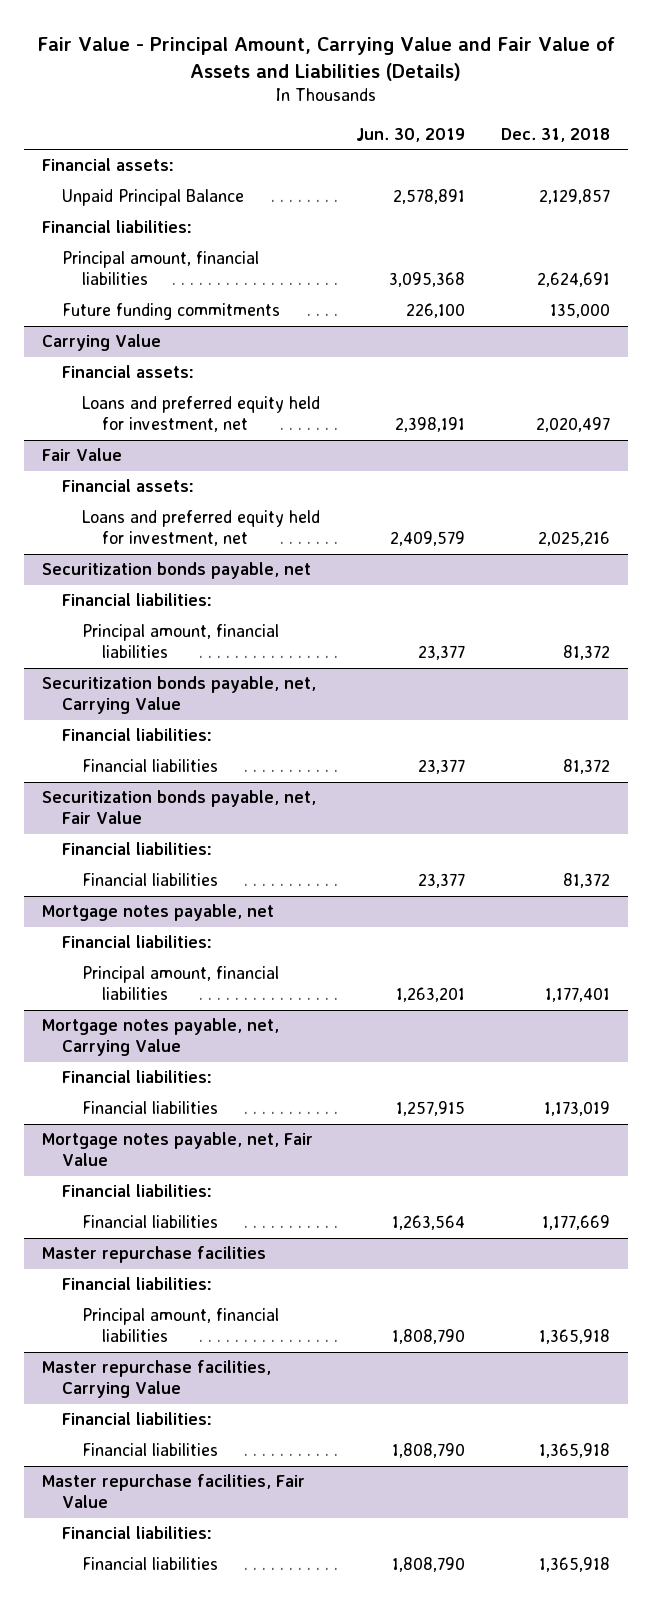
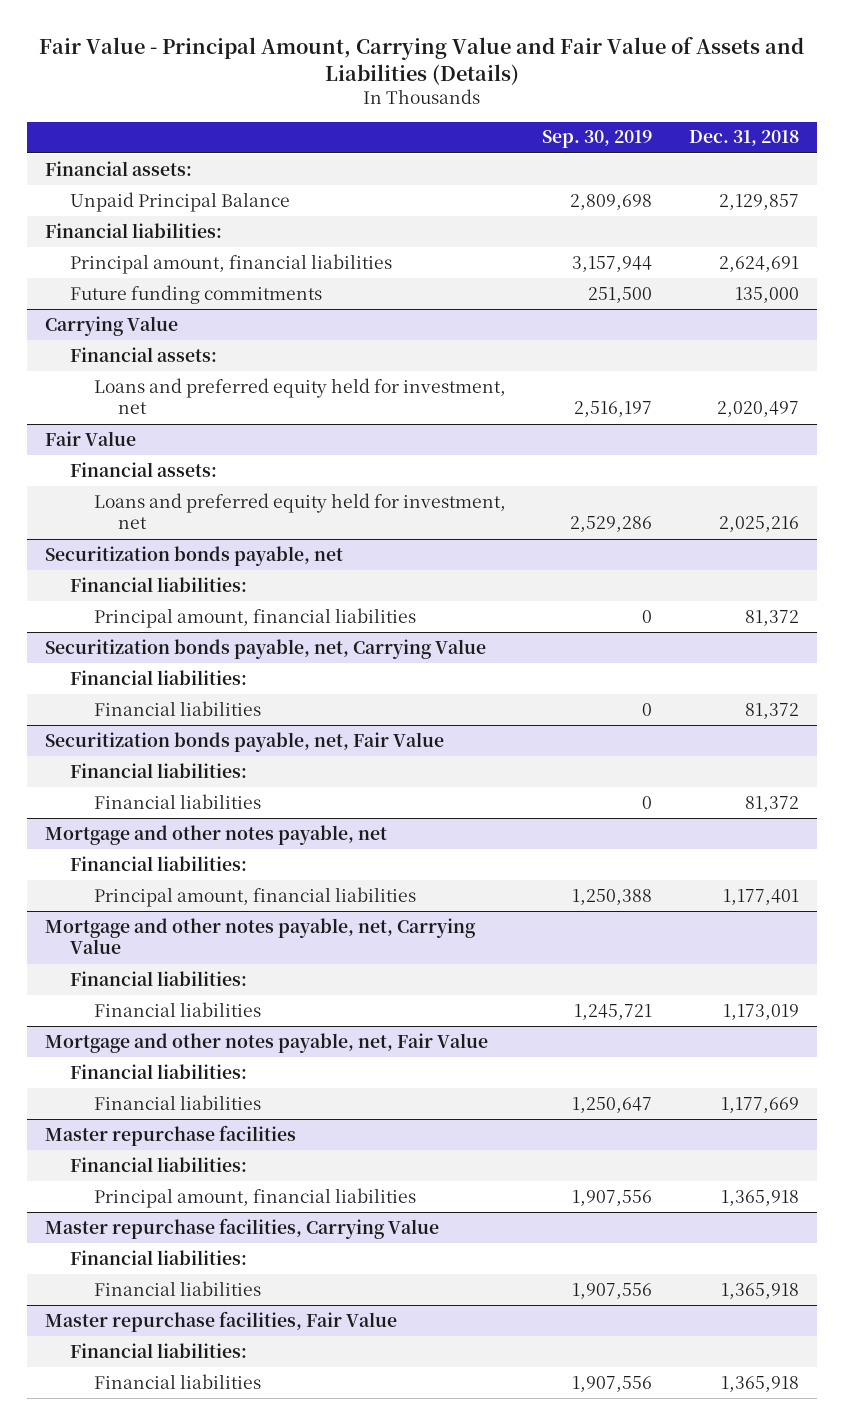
- | Jun. 30, 2019 | Dec. 31, 2018
+ | Sep. 30, 2019 | Dec. 31, 2018
- Mortgage notes payable, net
+ Mortgage and other notes payable, net
- Mortgage notes payable, net, Carrying Value
+ Mortgage and other notes payable, net, Carrying Value
- Mortgage notes payable, net, Fair Value
+ Mortgage and other notes payable, net, Fair Value

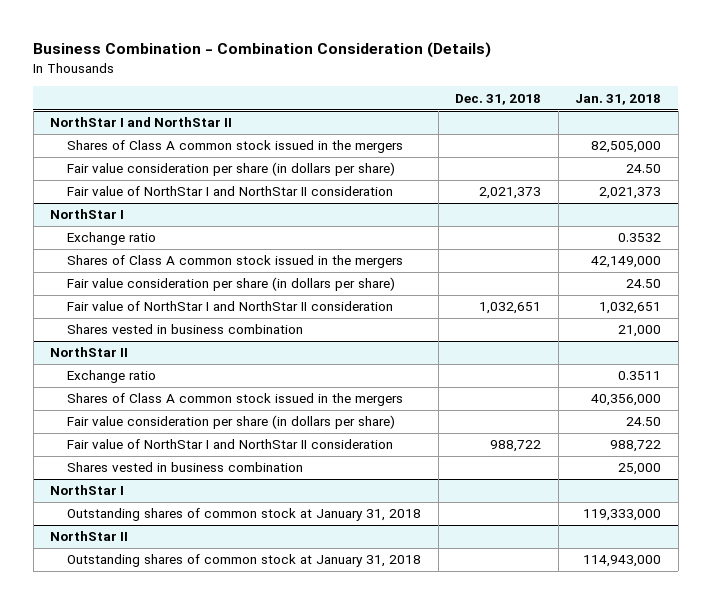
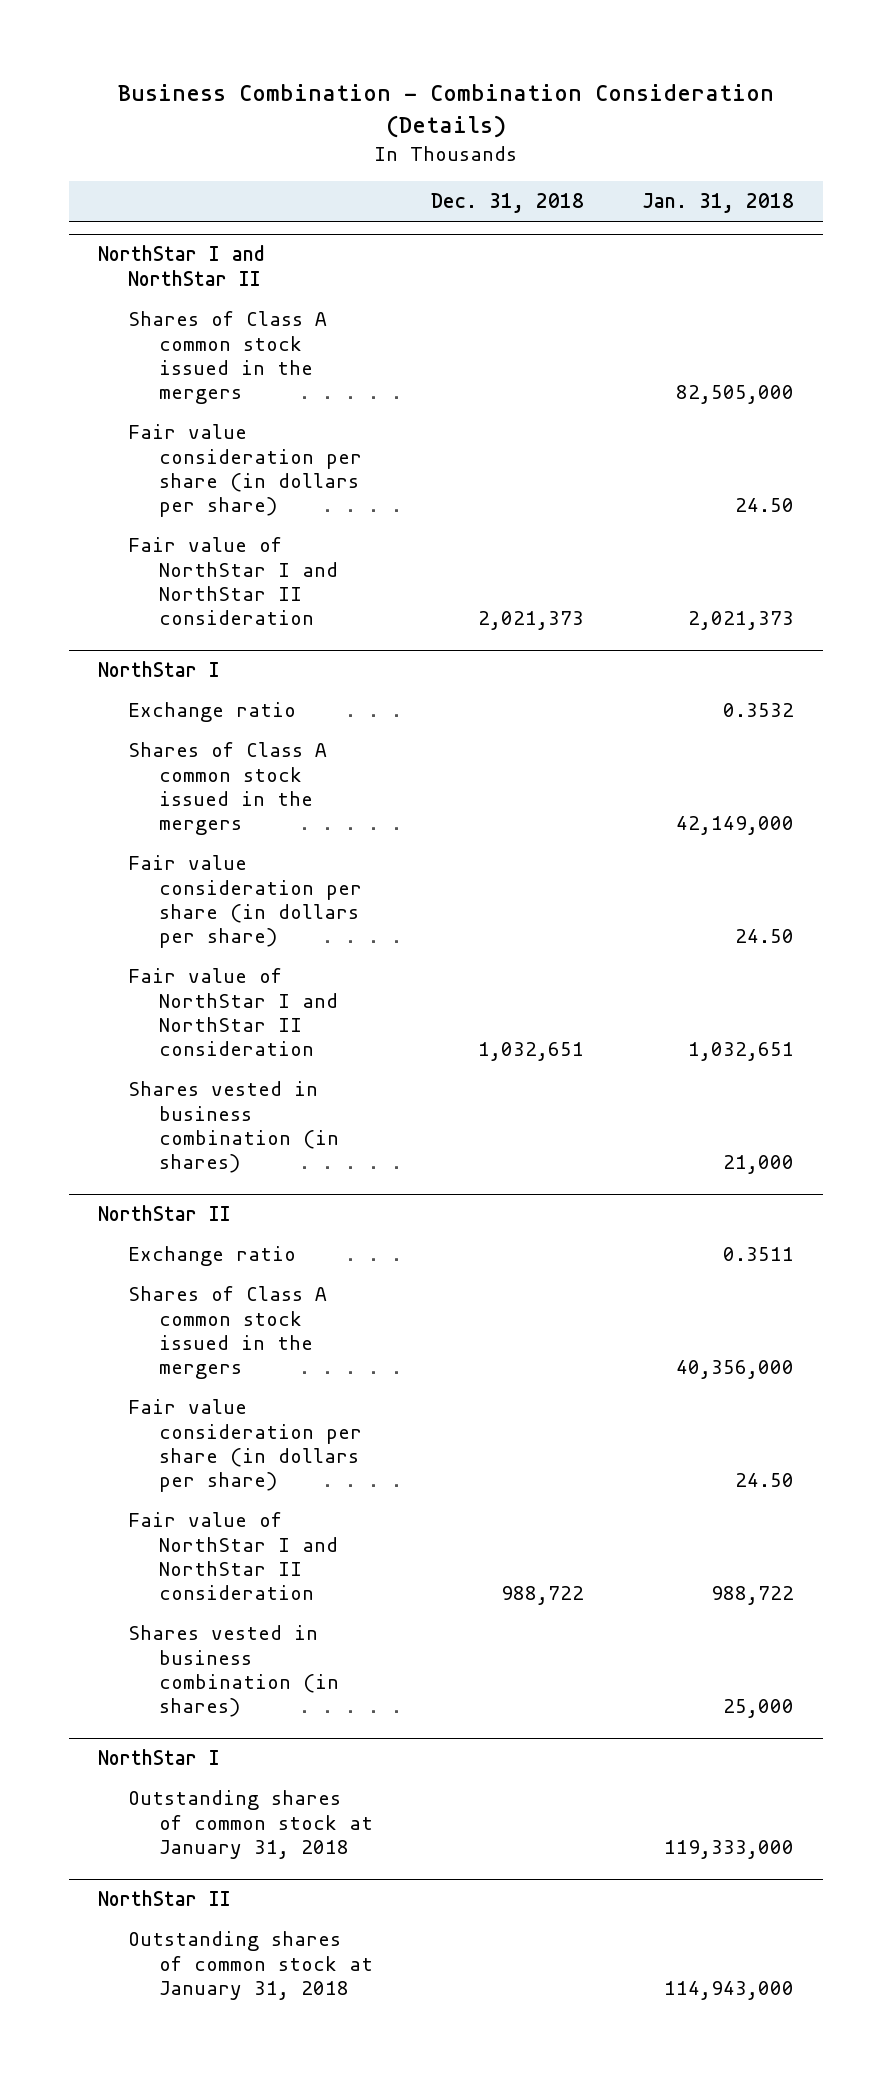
@ NorthStar I
- Shares vested in business combination | | 21,000
+ Shares vested in business combination (in shares) | | 21,000
@ NorthStar II
- Shares vested in business combination | | 25,000
+ Shares vested in business combination (in shares) | | 25,000

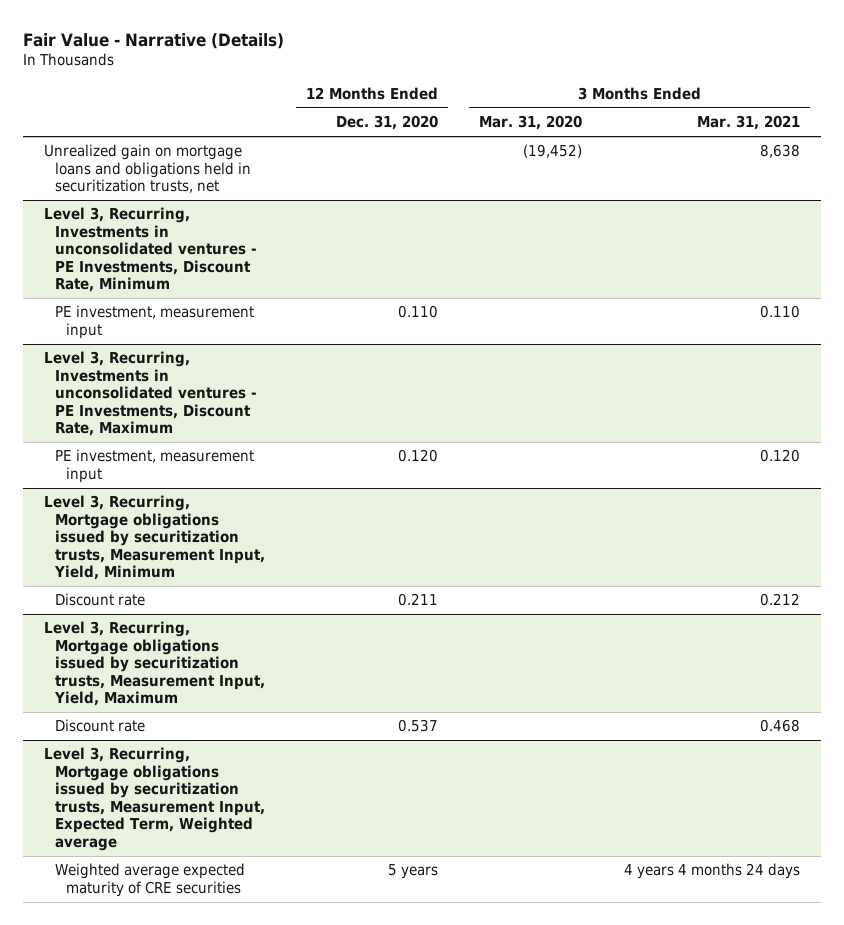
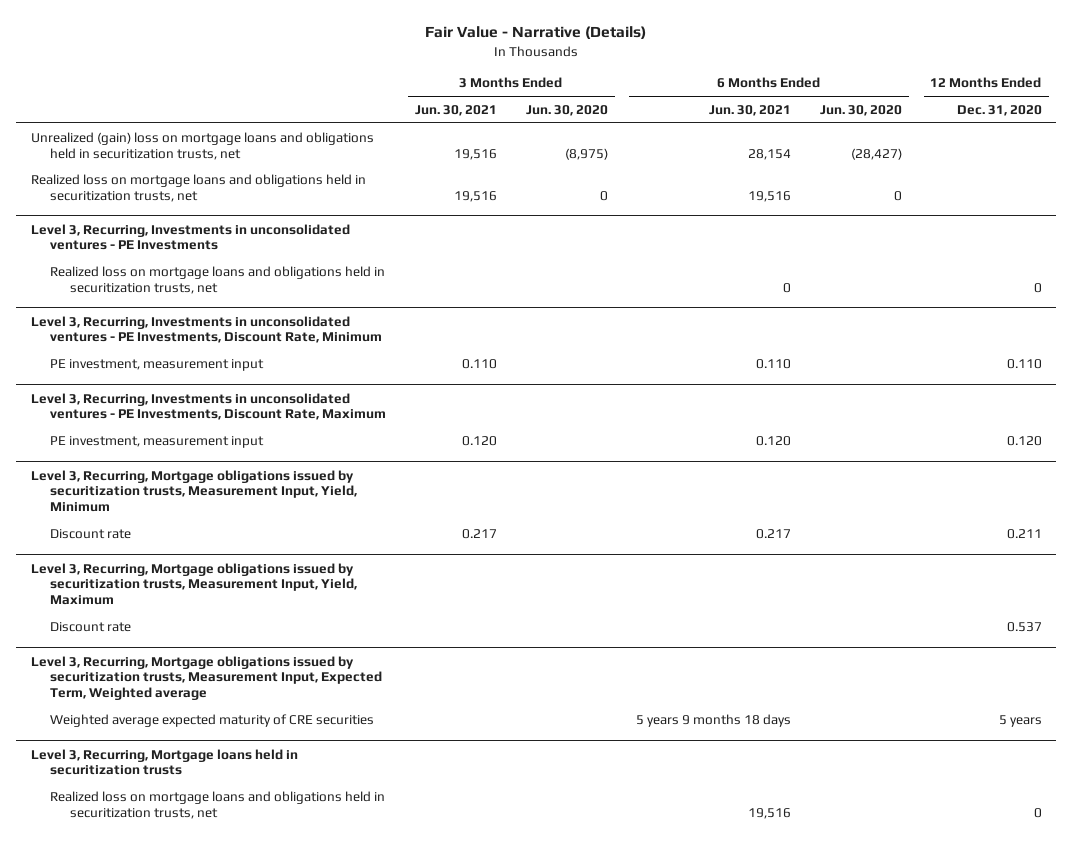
- | 12 Months Ended Dec. 31, 2020 | 3 Months Ended Mar. 31, 2020 | 3 Months Ended Mar. 31, 2021
+ | 3 Months Ended Jun. 30, 2021 | 3 Months Ended Jun. 30, 2020 | 6 Months Ended Jun. 30, 2021 | 6 Months Ended Jun. 30, 2020 | 12 Months Ended Dec. 31, 2020
- Unrealized gain on mortgage loans and obligations held in securitization trusts, net | | (19,452) | 8,638
+ Unrealized (gain) loss on mortgage loans and obligations held in securitization trusts, net | 19,516 | (8,975) | 28,154 | (28,427) |
+ Realized loss on mortgage loans and obligations held in securitization trusts, net | 19,516 | 0 | 19,516 | 0 |
+ Level 3, Recurring, Investments in unconsolidated ventures - PE Investments
+ Realized loss on mortgage loans and obligations held in securitization trusts, net | | | 0 | | 0
+ Level 3, Recurring, Mortgage loans held in securitization trusts
+ Realized loss on mortgage loans and obligations held in securitization trusts, net | | | 19,516 | | 0

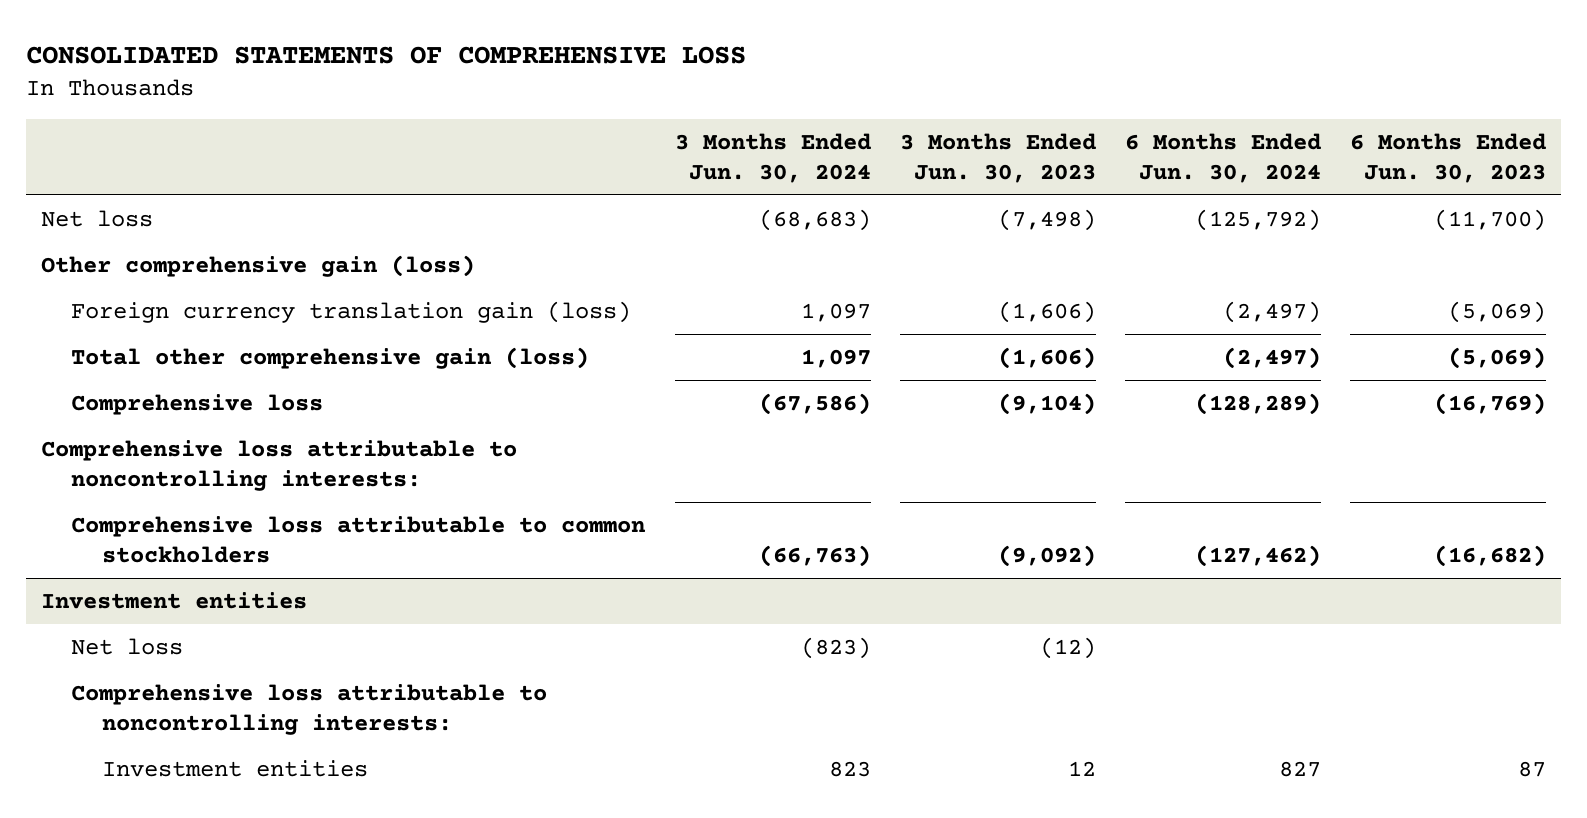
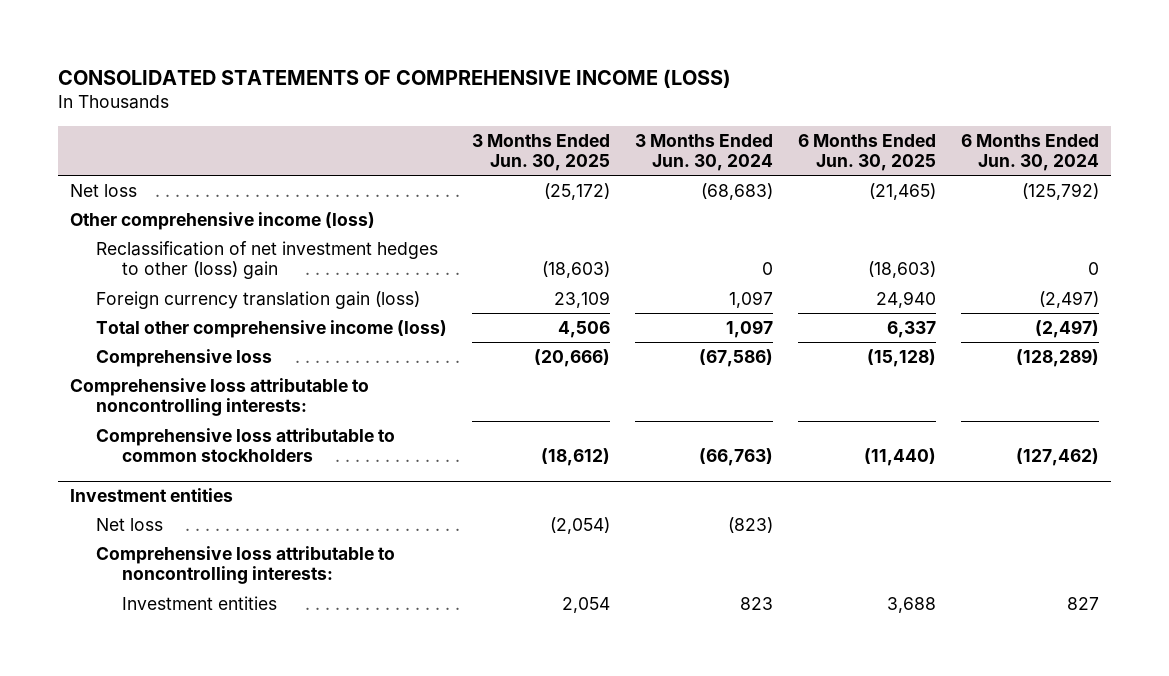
- CONSOLIDATED STATEMENTS OF COMPREHENSIVE LOSS
+ CONSOLIDATED STATEMENTS OF COMPREHENSIVE INCOME (LOSS)
- | 3 Months Ended Jun. 30, 2024 | 3 Months Ended Jun. 30, 2023 | 6 Months Ended Jun. 30, 2024 | 6 Months Ended Jun. 30, 2023
+ | 3 Months Ended Jun. 30, 2025 | 3 Months Ended Jun. 30, 2024 | 6 Months Ended Jun. 30, 2025 | 6 Months Ended Jun. 30, 2024
- Other comprehensive gain (loss)
+ Other comprehensive income (loss)
+ Reclassification of net investment hedges to other (loss) gain | (18,603) | 0 | (18,603) | 0
- Total other comprehensive gain (loss) | 1,097 | (1,606) | (2,497) | (5,069)
+ Total other comprehensive income (loss) | 4,506 | 1,097 | 6,337 | (2,497)

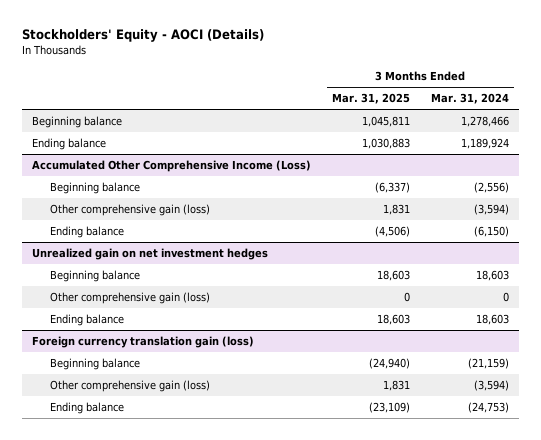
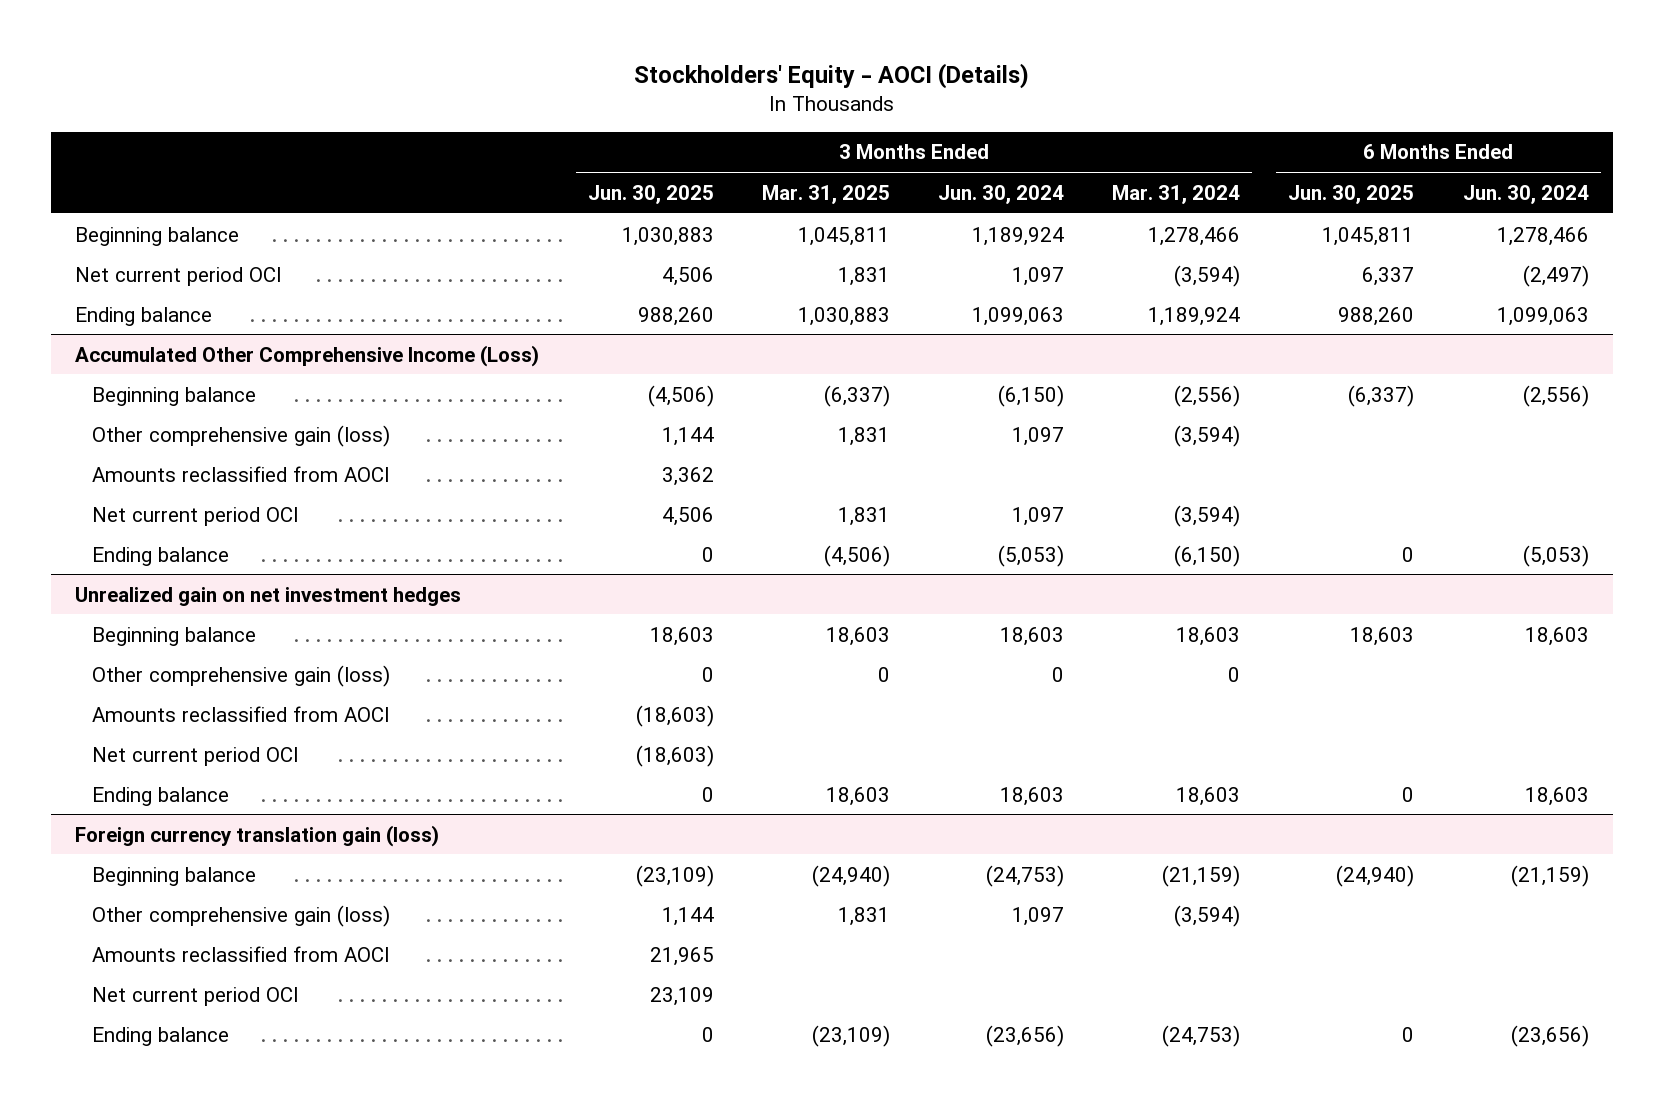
- | 3 Months Ended Mar. 31, 2025 | 3 Months Ended Mar. 31, 2024
+ | 3 Months Ended Jun. 30, 2025 | 3 Months Ended Mar. 31, 2025 | 3 Months Ended Jun. 30, 2024 | 3 Months Ended Mar. 31, 2024 | 6 Months Ended Jun. 30, 2025 | 6 Months Ended Jun. 30, 2024
+ Net current period OCI | 4,506 | 1,831 | 1,097 | (3,594) | 6,337 | (2,497)
@ Accumulated Other Comprehensive Income (Loss)
+ Amounts reclassified from AOCI | 3,362 | | | | |
+ Net current period OCI | 4,506 | 1,831 | 1,097 | (3,594) | |
@ Unrealized gain on net investment hedges
+ Amounts reclassified from AOCI | (18,603) | | | | |
+ Net current period OCI | (18,603) | | | | |
@ Foreign currency translation gain (loss)
+ Amounts reclassified from AOCI | 21,965 | | | | |
+ Net current period OCI | 23,109 | | | | |

